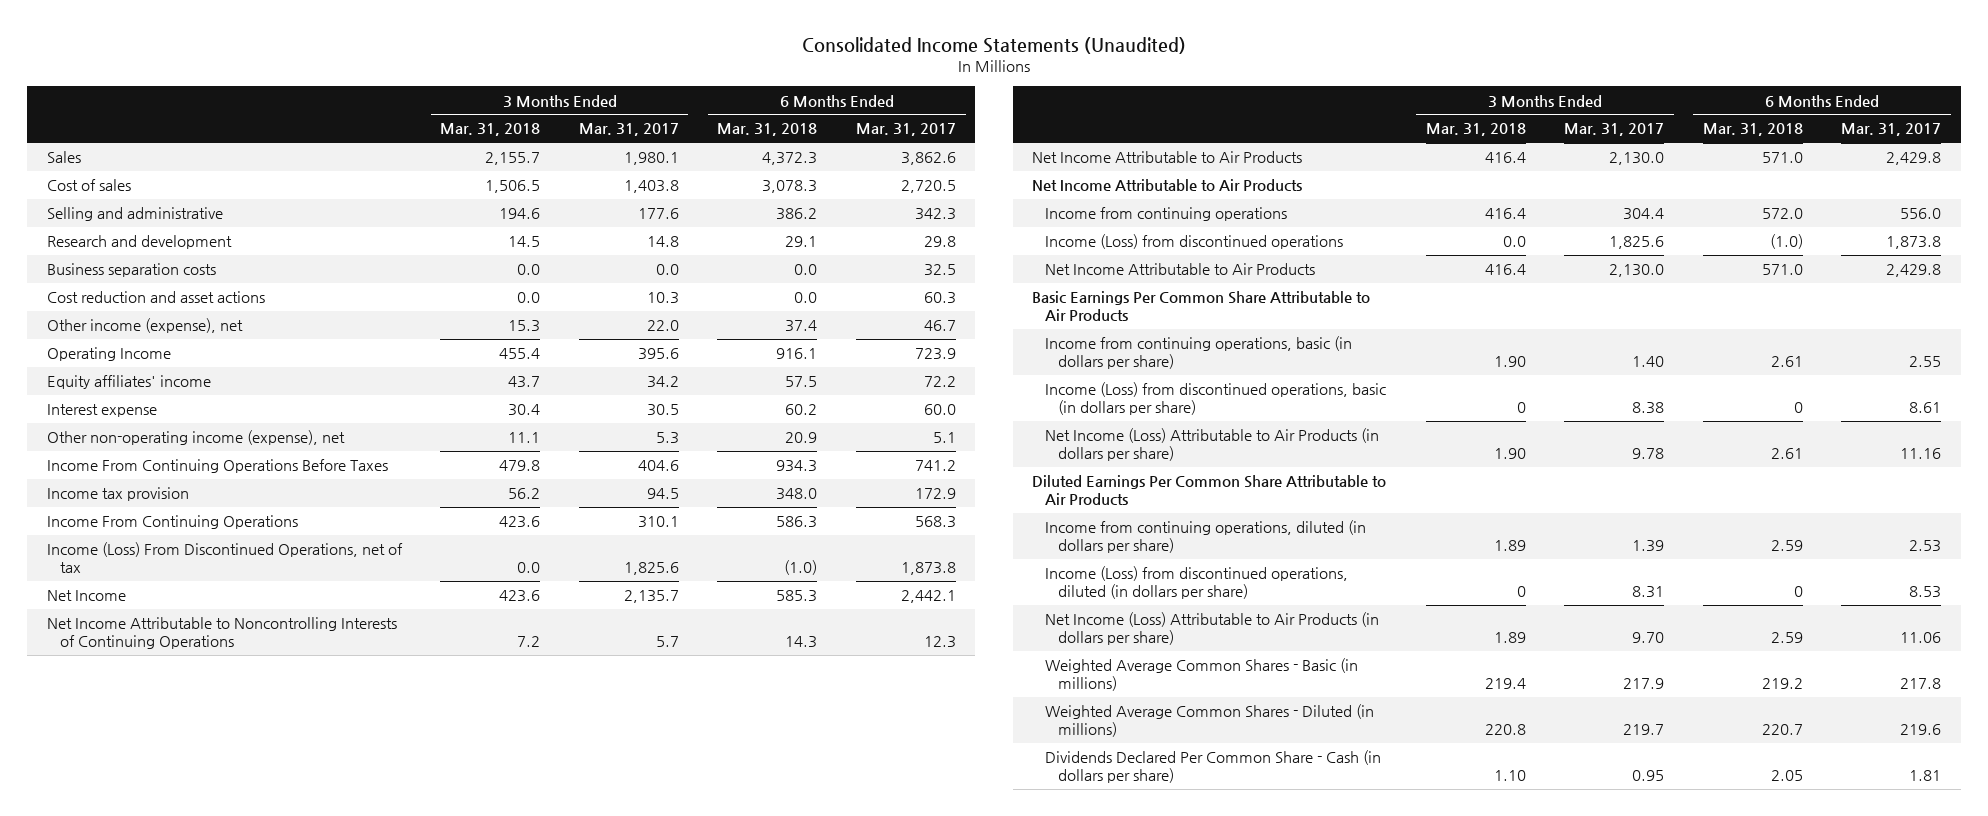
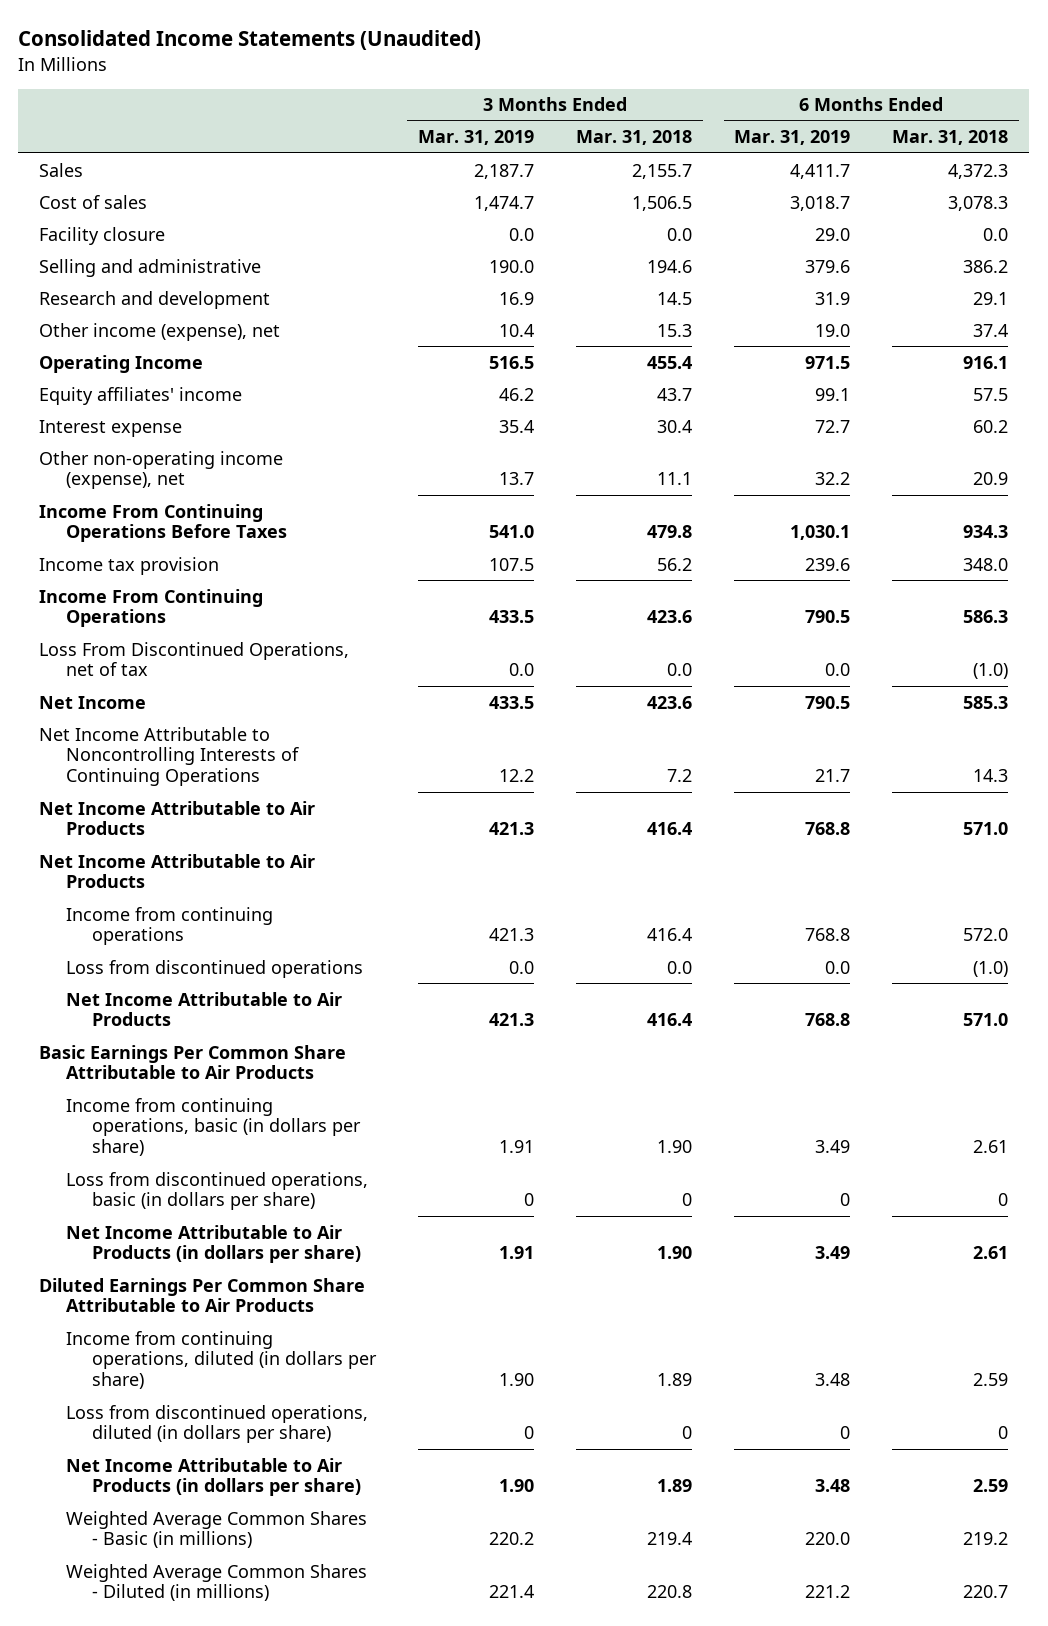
- | 3 Months Ended Mar. 31, 2018 | 3 Months Ended Mar. 31, 2017 | 6 Months Ended Mar. 31, 2018 | 6 Months Ended Mar. 31, 2017
+ | 3 Months Ended Mar. 31, 2019 | 3 Months Ended Mar. 31, 2018 | 6 Months Ended Mar. 31, 2019 | 6 Months Ended Mar. 31, 2018
+ Facility closure | 0.0 | 0.0 | 29.0 | 0.0
- Business separation costs | 0.0 | 0.0 | 0.0 | 32.5
- Cost reduction and asset actions | 0.0 | 10.3 | 0.0 | 60.3
- Income (Loss) From Discontinued Operations, net of tax | 0.0 | 1,825.6 | (1.0) | 1,873.8
+ Loss From Discontinued Operations, net of tax | 0.0 | 0.0 | 0.0 | (1.0)
- Income (Loss) from discontinued operations | 0.0 | 1,825.6 | (1.0) | 1,873.8
+ Loss from discontinued operations | 0.0 | 0.0 | 0.0 | (1.0)
- Income (Loss) from discontinued operations, basic (in dollars per share) | 0 | 8.38 | 0 | 8.61
- Net Income (Loss) Attributable to Air Products (in dollars per share) | 1.90 | 9.78 | 2.61 | 11.16
+ Loss from discontinued operations, basic (in dollars per share) | 0 | 0 | 0 | 0
+ Net Income Attributable to Air Products (in dollars per share) | 1.91 | 1.90 | 3.49 | 2.61
- Income (Loss) from discontinued operations, diluted (in dollars per share) | 0 | 8.31 | 0 | 8.53
- Net Income (Loss) Attributable to Air Products (in dollars per share) | 1.89 | 9.70 | 2.59 | 11.06
+ Loss from discontinued operations, diluted (in dollars per share) | 0 | 0 | 0 | 0
+ Net Income Attributable to Air Products (in dollars per share) | 1.90 | 1.89 | 3.48 | 2.59
- Dividends Declared Per Common Share - Cash (in dollars per share) | 1.10 | 0.95 | 2.05 | 1.81

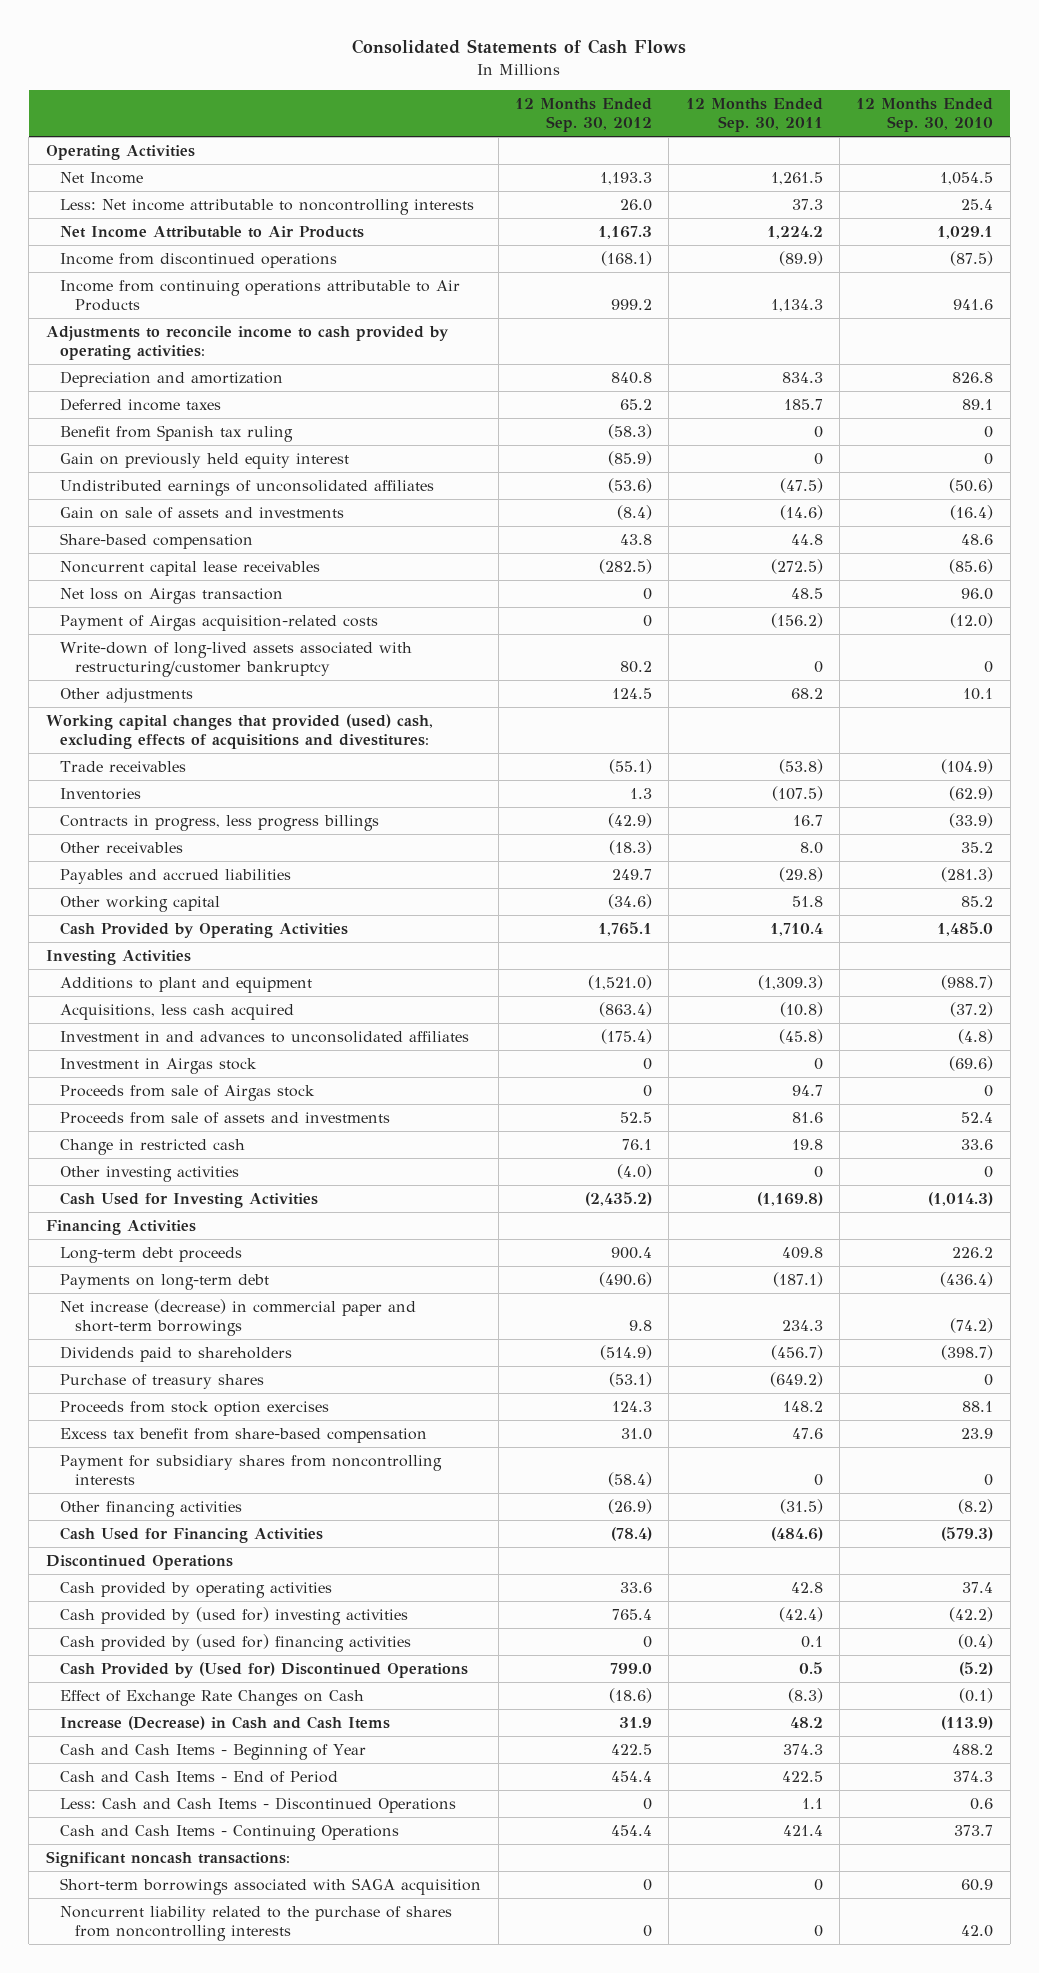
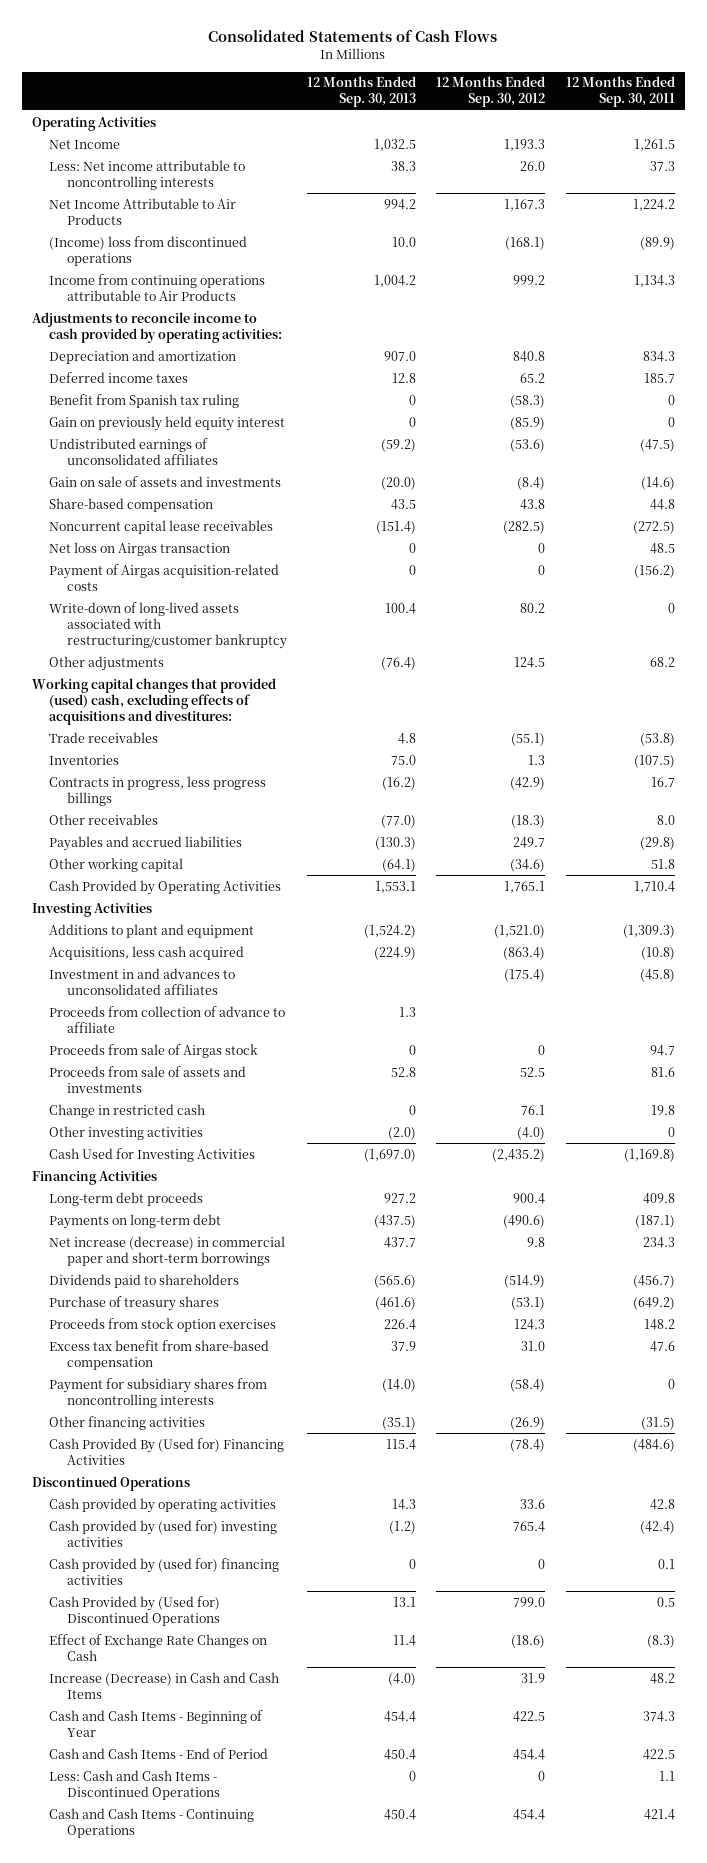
- | 12 Months Ended Sep. 30, 2012 | 12 Months Ended Sep. 30, 2011 | 12 Months Ended Sep. 30, 2010
+ | 12 Months Ended Sep. 30, 2013 | 12 Months Ended Sep. 30, 2012 | 12 Months Ended Sep. 30, 2011
- Income from discontinued operations | (168.1) | (89.9) | (87.5)
+ (Income) loss from discontinued operations | 10.0 | (168.1) | (89.9)
- Investment in Airgas stock | 0 | 0 | (69.6)
+ Proceeds from collection of advance to affiliate | 1.3 | |
- Cash Used for Financing Activities | (78.4) | (484.6) | (579.3)
+ Cash Provided By (Used for) Financing Activities | 115.4 | (78.4) | (484.6)
- Significant noncash transactions:
- Short-term borrowings associated with SAGA acquisition | 0 | 0 | 60.9
- Noncurrent liability related to the purchase of shares from noncontrolling interests | 0 | 0 | 42.0

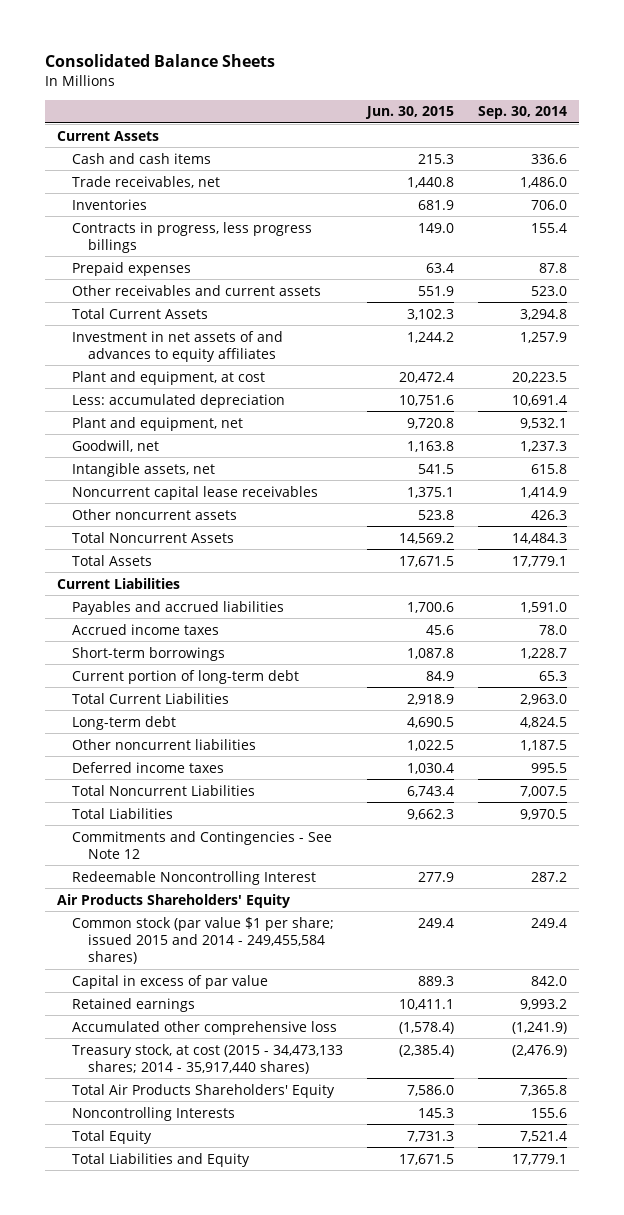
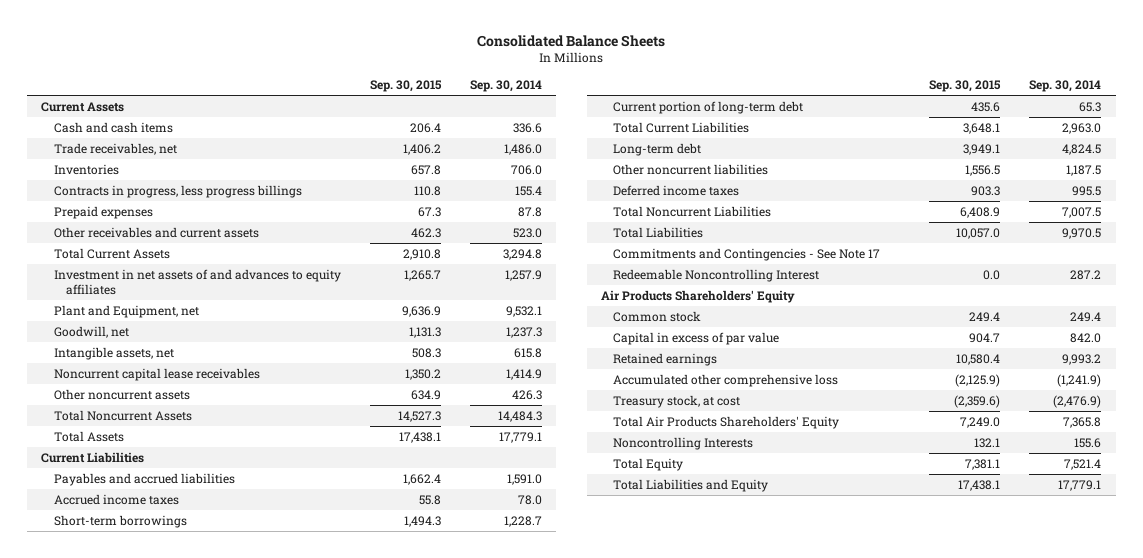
- | Jun. 30, 2015 | Sep. 30, 2014
+ | Sep. 30, 2015 | Sep. 30, 2014
- Plant and equipment, at cost | 20,472.4 | 20,223.5
- Less: accumulated depreciation | 10,751.6 | 10,691.4
- Plant and equipment, net | 9,720.8 | 9,532.1
+ Plant and Equipment, net | 9,636.9 | 9,532.1
- Commitments and Contingencies - See Note 12
+ Commitments and Contingencies - See Note 17
- Common stock (par value $1 per share; issued 2015 and 2014 - 249,455,584 shares) | 249.4 | 249.4
+ Common stock | 249.4 | 249.4
- Treasury stock, at cost (2015 - 34,473,133 shares; 2014 - 35,917,440 shares) | (2,385.4) | (2,476.9)
+ Treasury stock, at cost | (2,359.6) | (2,476.9)

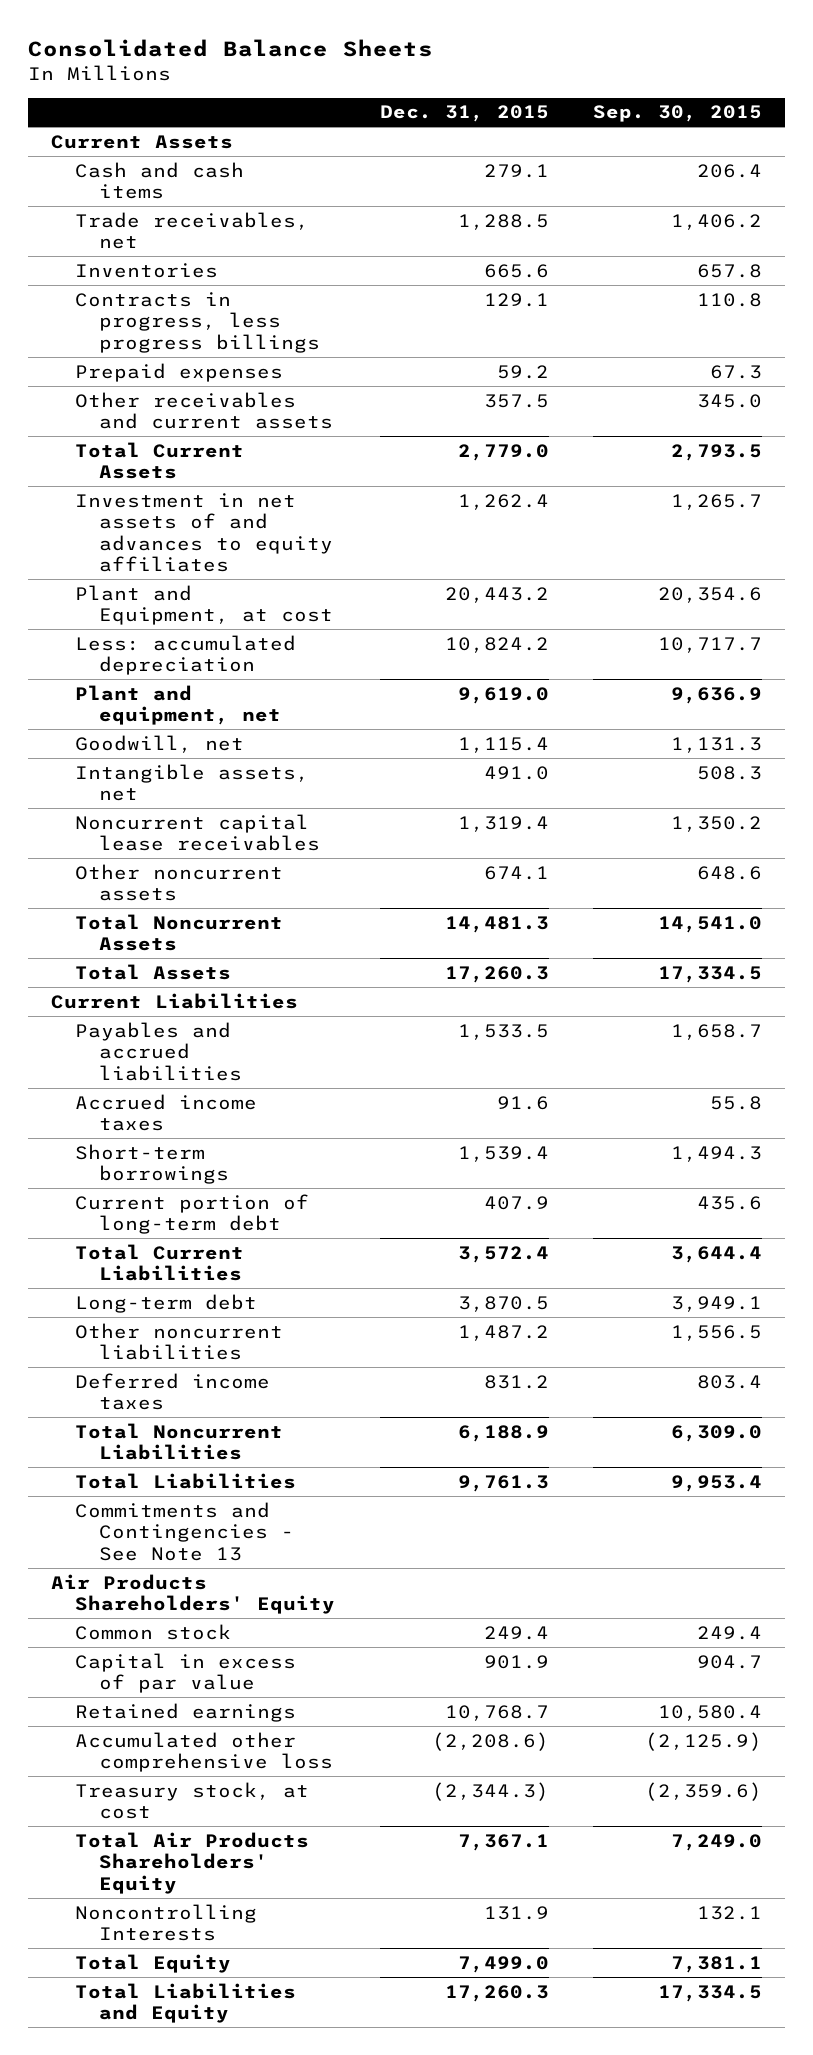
- | Sep. 30, 2015 | Sep. 30, 2014
+ | Dec. 31, 2015 | Sep. 30, 2015
- Other receivables and current assets | 462.3 | 523.0
- Total Current Assets | 2,910.8 | 3,294.8
+ Other receivables and current assets | 357.5 | 345.0
+ Total Current Assets | 2,779.0 | 2,793.5
- Plant and Equipment, net | 9,636.9 | 9,532.1
+ Plant and Equipment, at cost | 20,443.2 | 20,354.6
+ Less: accumulated depreciation | 10,824.2 | 10,717.7
+ Plant and equipment, net | 9,619.0 | 9,636.9
- Other noncurrent assets | 634.9 | 426.3
- Total Noncurrent Assets | 14,527.3 | 14,484.3
- Total Assets | 17,438.1 | 17,779.1
+ Other noncurrent assets | 674.1 | 648.6
+ Total Noncurrent Assets | 14,481.3 | 14,541.0
+ Total Assets | 17,260.3 | 17,334.5
- Payables and accrued liabilities | 1,662.4 | 1,591.0
+ Payables and accrued liabilities | 1,533.5 | 1,658.7
- Total Current Liabilities | 3,648.1 | 2,963.0
+ Total Current Liabilities | 3,572.4 | 3,644.4
- Deferred income taxes | 903.3 | 995.5
- Total Noncurrent Liabilities | 6,408.9 | 7,007.5
- Total Liabilities | 10,057.0 | 9,970.5
- Commitments and Contingencies - See Note 17
- Redeemable Noncontrolling Interest | 0.0 | 287.2
+ Deferred income taxes | 831.2 | 803.4
+ Total Noncurrent Liabilities | 6,188.9 | 6,309.0
+ Total Liabilities | 9,761.3 | 9,953.4
+ Commitments and Contingencies - See Note 13
- Total Liabilities and Equity | 17,438.1 | 17,779.1
+ Total Liabilities and Equity | 17,260.3 | 17,334.5

